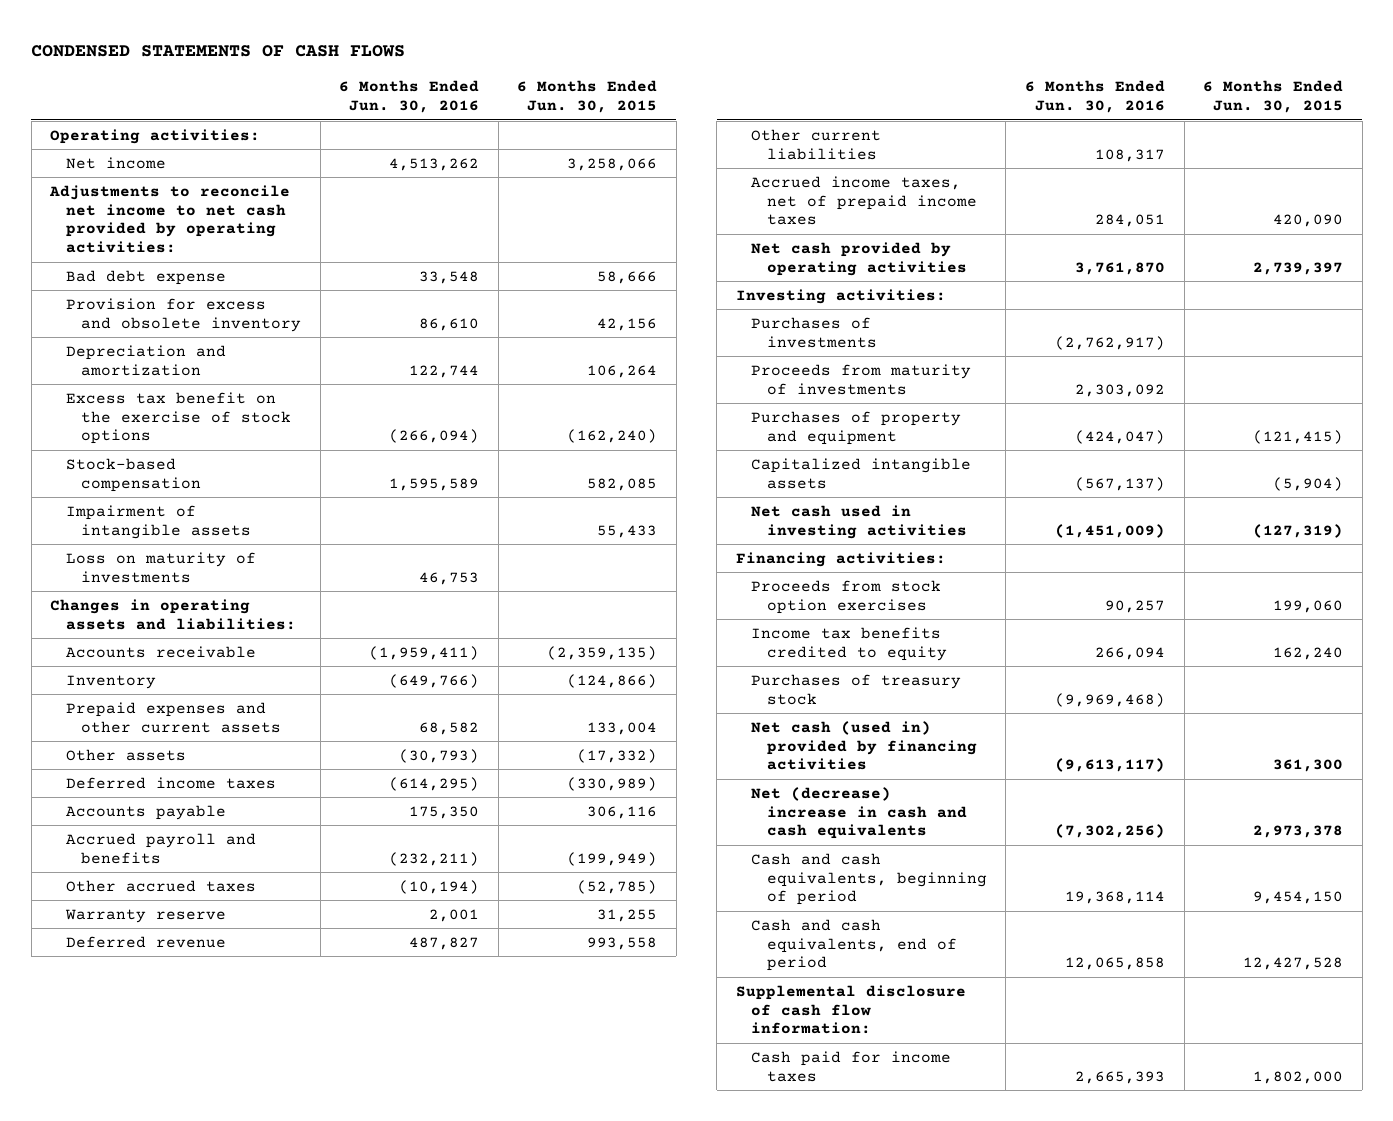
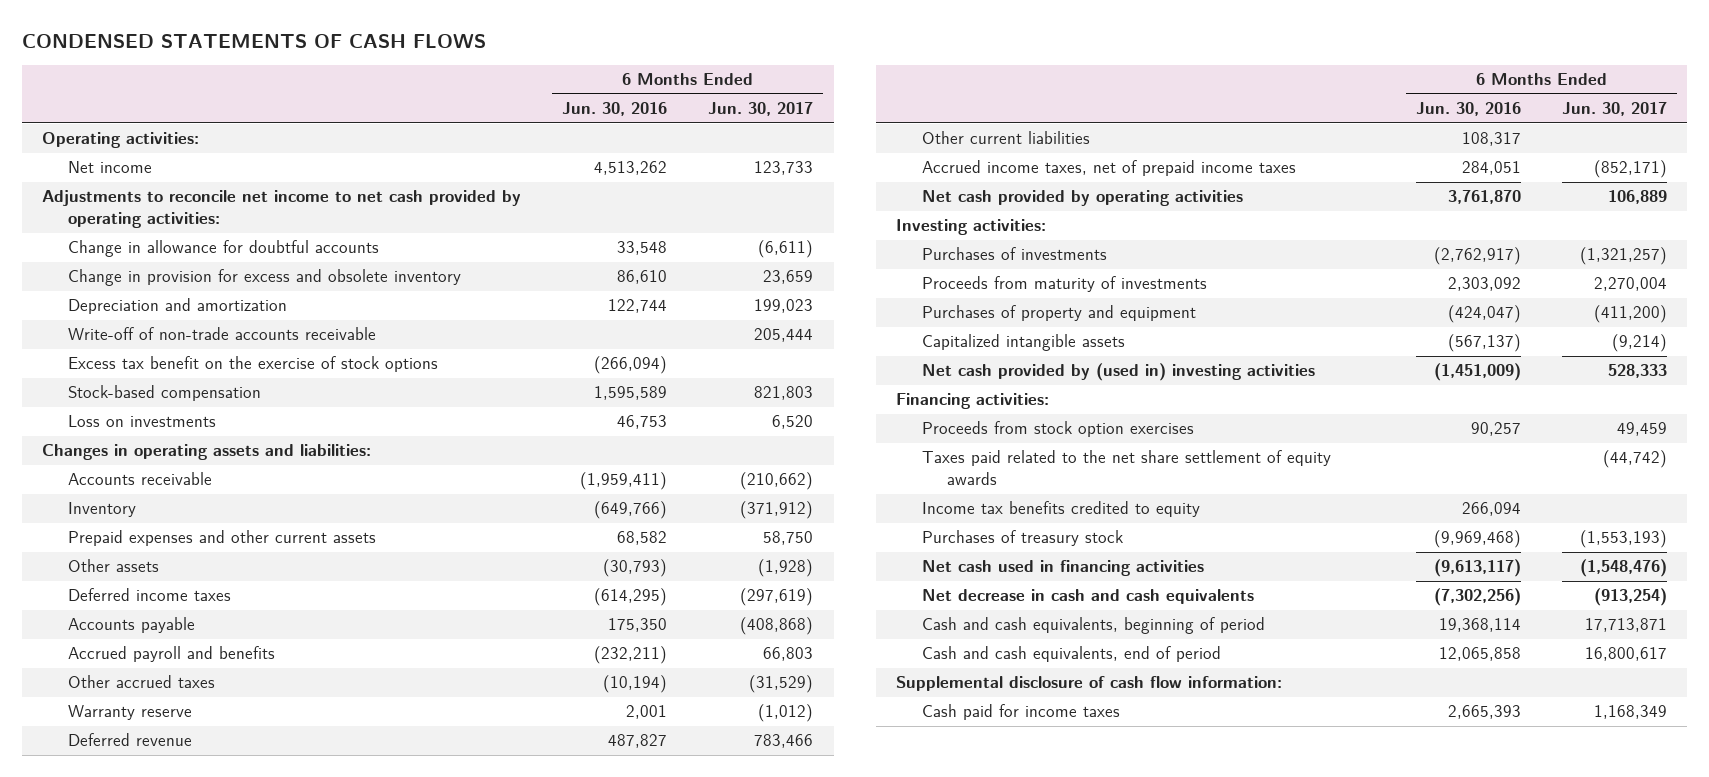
- | 6 Months Ended Jun. 30, 2016 | 6 Months Ended Jun. 30, 2015
+ | 6 Months Ended Jun. 30, 2016 | 6 Months Ended Jun. 30, 2017
- Bad debt expense | 33,548 | 58,666
- Provision for excess and obsolete inventory | 86,610 | 42,156
+ Change in allowance for doubtful accounts | 33,548 | (6,611)
+ Change in provision for excess and obsolete inventory | 86,610 | 23,659
+ Write-off of non-trade accounts receivable | | 205,444
- Impairment of intangible assets | | 55,433
- Loss on maturity of investments | 46,753 |
+ Loss on investments | 46,753 | 6,520
- Net cash used in investing activities | (1,451,009) | (127,319)
+ Net cash provided by (used in) investing activities | (1,451,009) | 528,333
+ Taxes paid related to the net share settlement of equity awards | | (44,742)
- Net cash (used in) provided by financing activities | (9,613,117) | 361,300
- Net (decrease) increase in cash and cash equivalents | (7,302,256) | 2,973,378
+ Net cash used in financing activities | (9,613,117) | (1,548,476)
+ Net decrease in cash and cash equivalents | (7,302,256) | (913,254)

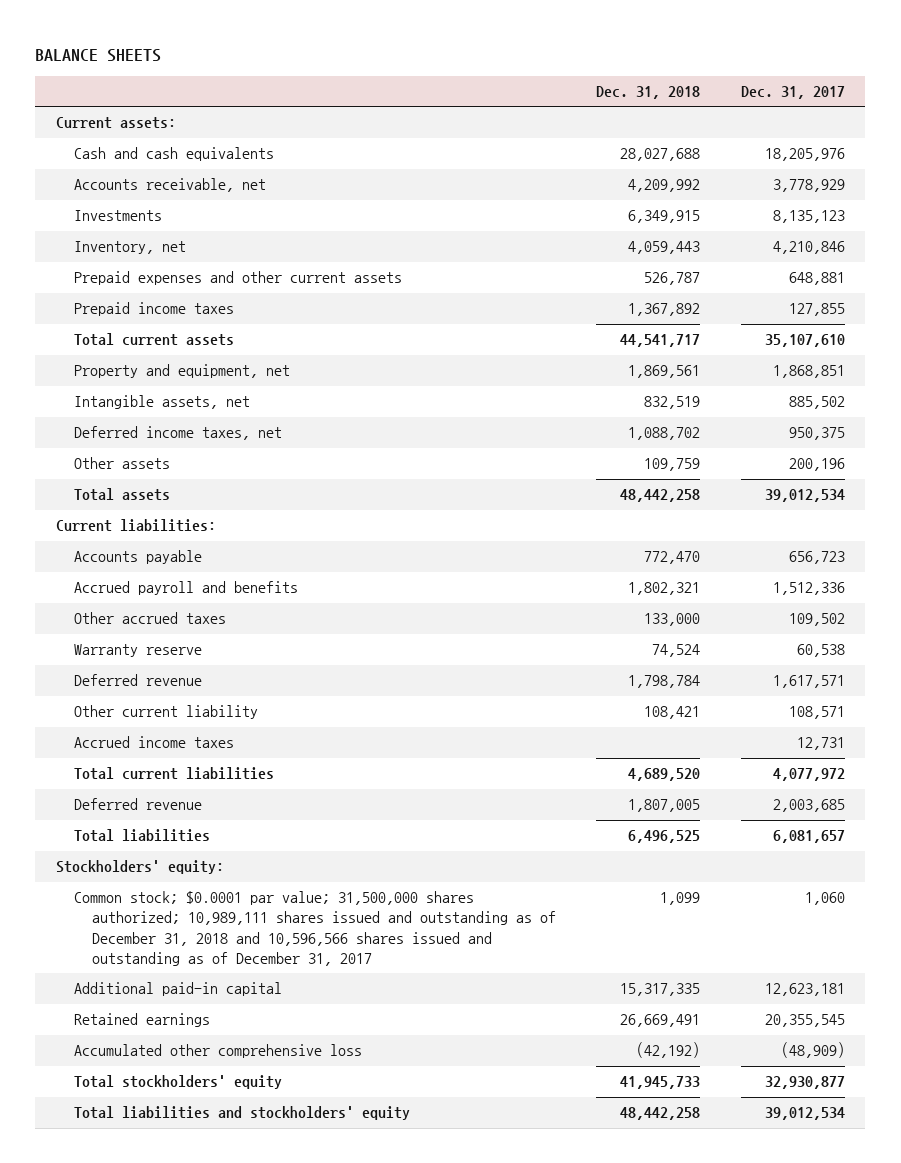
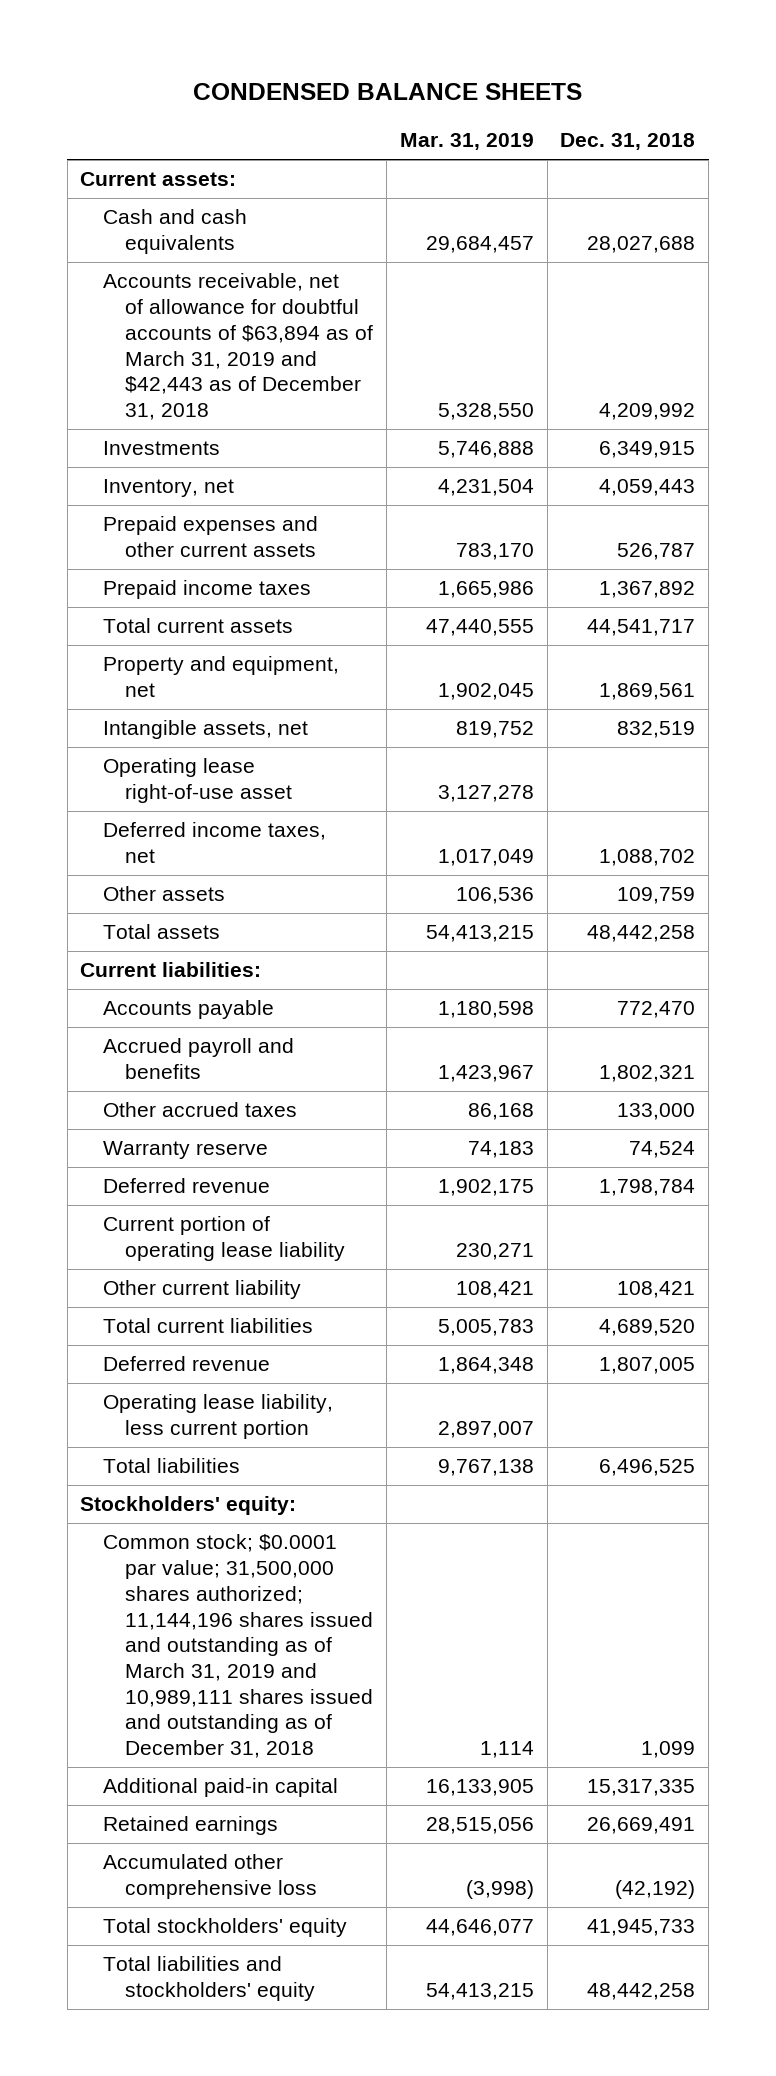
- BALANCE SHEETS
+ CONDENSED BALANCE SHEETS
- | Dec. 31, 2018 | Dec. 31, 2017
+ | Mar. 31, 2019 | Dec. 31, 2018
- Accounts receivable, net | 4,209,992 | 3,778,929
+ Accounts receivable, net of allowance for doubtful accounts of $63,894 as of March 31, 2019 and $42,443 as of December 31, 2018 | 5,328,550 | 4,209,992
+ Operating lease right-of-use asset | 3,127,278 |
+ Current portion of operating lease liability | 230,271 |
- Accrued income taxes | | 12,731
+ Operating lease liability, less current portion | 2,897,007 |
- Common stock; $0.0001 par value; 31,500,000 shares authorized; 10,989,111 shares issued and outstanding as of December 31, 2018 and 10,596,566 shares issued and outstanding as of December 31, 2017 | 1,099 | 1,060
+ Common stock; $0.0001 par value; 31,500,000 shares authorized; 11,144,196 shares issued and outstanding as of March 31, 2019 and 10,989,111 shares issued and outstanding as of December 31, 2018 | 1,114 | 1,099

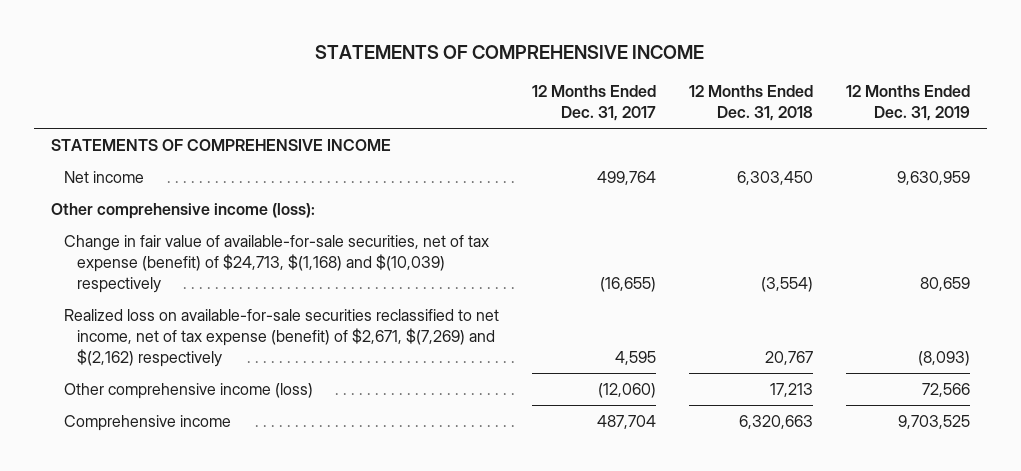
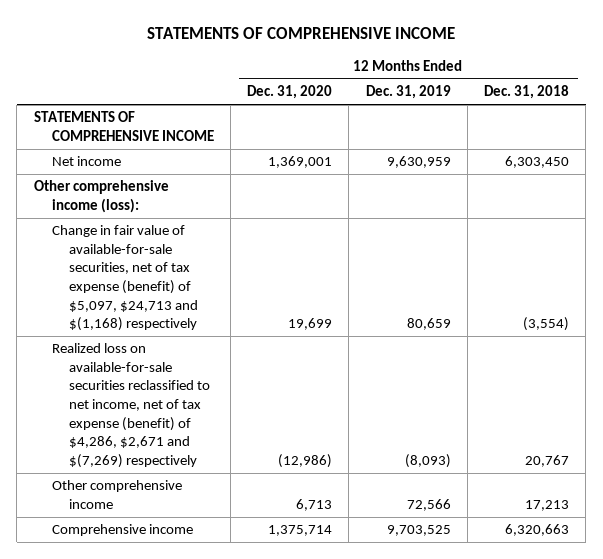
- | 12 Months Ended Dec. 31, 2017 | 12 Months Ended Dec. 31, 2018 | 12 Months Ended Dec. 31, 2019
+ | 12 Months Ended Dec. 31, 2020 | 12 Months Ended Dec. 31, 2019 | 12 Months Ended Dec. 31, 2018
- Change in fair value of available-for-sale securities, net of tax expense (benefit) of $24,713, $(1,168) and $(10,039) respectively | (16,655) | (3,554) | 80,659
- Realized loss on available-for-sale securities reclassified to net income, net of tax expense (benefit) of $2,671, $(7,269) and $(2,162) respectively | 4,595 | 20,767 | (8,093)
- Other comprehensive income (loss) | (12,060) | 17,213 | 72,566
+ Change in fair value of available-for-sale securities, net of tax expense (benefit) of $5,097, $24,713 and $(1,168) respectively | 19,699 | 80,659 | (3,554)
+ Realized loss on available-for-sale securities reclassified to net income, net of tax expense (benefit) of $4,286, $2,671 and $(7,269) respectively | (12,986) | (8,093) | 20,767
+ Other comprehensive income | 6,713 | 72,566 | 17,213

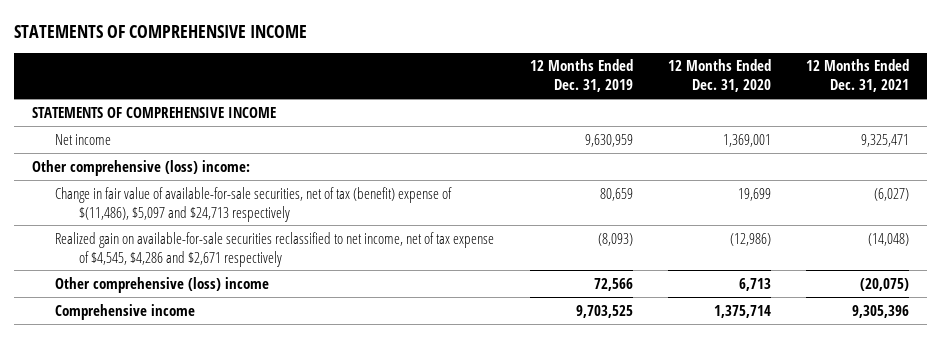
- | 12 Months Ended Dec. 31, 2020 | 12 Months Ended Dec. 31, 2019 | 12 Months Ended Dec. 31, 2018
+ | 12 Months Ended Dec. 31, 2019 | 12 Months Ended Dec. 31, 2020 | 12 Months Ended Dec. 31, 2021
- Other comprehensive income (loss):
- Change in fair value of available-for-sale securities, net of tax expense (benefit) of $5,097, $24,713 and $(1,168) respectively | 19,699 | 80,659 | (3,554)
- Realized loss on available-for-sale securities reclassified to net income, net of tax expense (benefit) of $4,286, $2,671 and $(7,269) respectively | (12,986) | (8,093) | 20,767
- Other comprehensive income | 6,713 | 72,566 | 17,213
+ Other comprehensive (loss) income:
+ Change in fair value of available-for-sale securities, net of tax (benefit) expense of $(11,486), $5,097 and $24,713 respectively | 80,659 | 19,699 | (6,027)
+ Realized gain on available-for-sale securities reclassified to net income, net of tax expense of $4,545, $4,286 and $2,671 respectively | (8,093) | (12,986) | (14,048)
+ Other comprehensive (loss) income | 72,566 | 6,713 | (20,075)

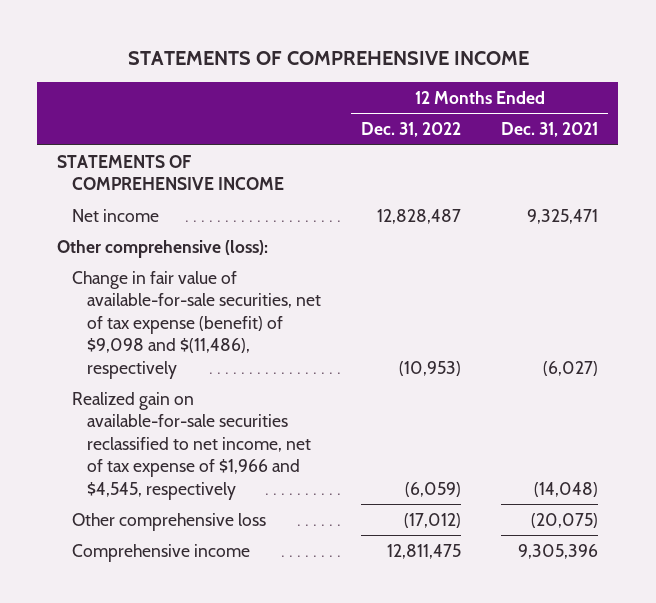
- | 12 Months Ended Dec. 31, 2019 | 12 Months Ended Dec. 31, 2020 | 12 Months Ended Dec. 31, 2021
+ | 12 Months Ended Dec. 31, 2022 | 12 Months Ended Dec. 31, 2021
- Other comprehensive (loss) income:
- Change in fair value of available-for-sale securities, net of tax (benefit) expense of $(11,486), $5,097 and $24,713 respectively | 80,659 | 19,699 | (6,027)
- Realized gain on available-for-sale securities reclassified to net income, net of tax expense of $4,545, $4,286 and $2,671 respectively | (8,093) | (12,986) | (14,048)
- Other comprehensive (loss) income | 72,566 | 6,713 | (20,075)
+ Other comprehensive (loss):
+ Change in fair value of available-for-sale securities, net of tax expense (benefit) of $9,098 and $(11,486), respectively | (10,953) | (6,027)
+ Realized gain on available-for-sale securities reclassified to net income, net of tax expense of $1,966 and $4,545, respectively | (6,059) | (14,048)
+ Other comprehensive loss | (17,012) | (20,075)

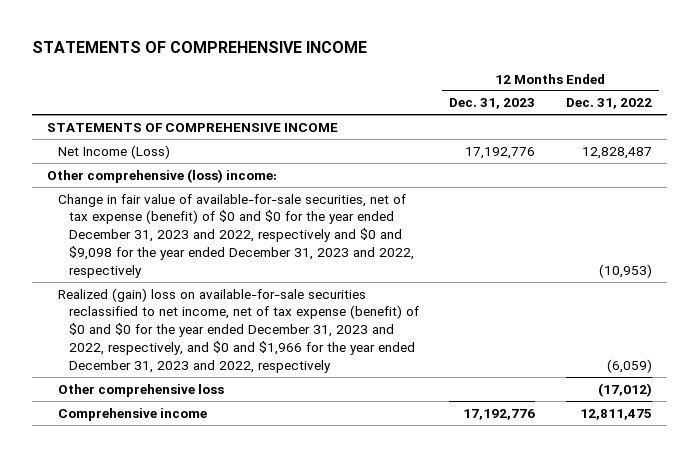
- | 12 Months Ended Dec. 31, 2022 | 12 Months Ended Dec. 31, 2021
+ | 12 Months Ended Dec. 31, 2023 | 12 Months Ended Dec. 31, 2022
- Net income | 12,828,487 | 9,325,471
- Other comprehensive (loss):
- Change in fair value of available-for-sale securities, net of tax expense (benefit) of $9,098 and $(11,486), respectively | (10,953) | (6,027)
- Realized gain on available-for-sale securities reclassified to net income, net of tax expense of $1,966 and $4,545, respectively | (6,059) | (14,048)
+ Net Income (Loss) | 17,192,776 | 12,828,487
+ Other comprehensive (loss) income:
+ Change in fair value of available-for-sale securities, net of tax expense (benefit) of $0 and $0 for the year ended December 31, 2023 and 2022, respectively and $0 and $9,098 for the year ended December 31, 2023 and 2022, respectively | | (10,953)
+ Realized (gain) loss on available-for-sale securities reclassified to net income, net of tax expense (benefit) of $0 and $0 for the year ended December 31, 2023 and 2022, respectively, and $0 and $1,966 for the year ended December 31, 2023 and 2022, respectively | | (6,059)

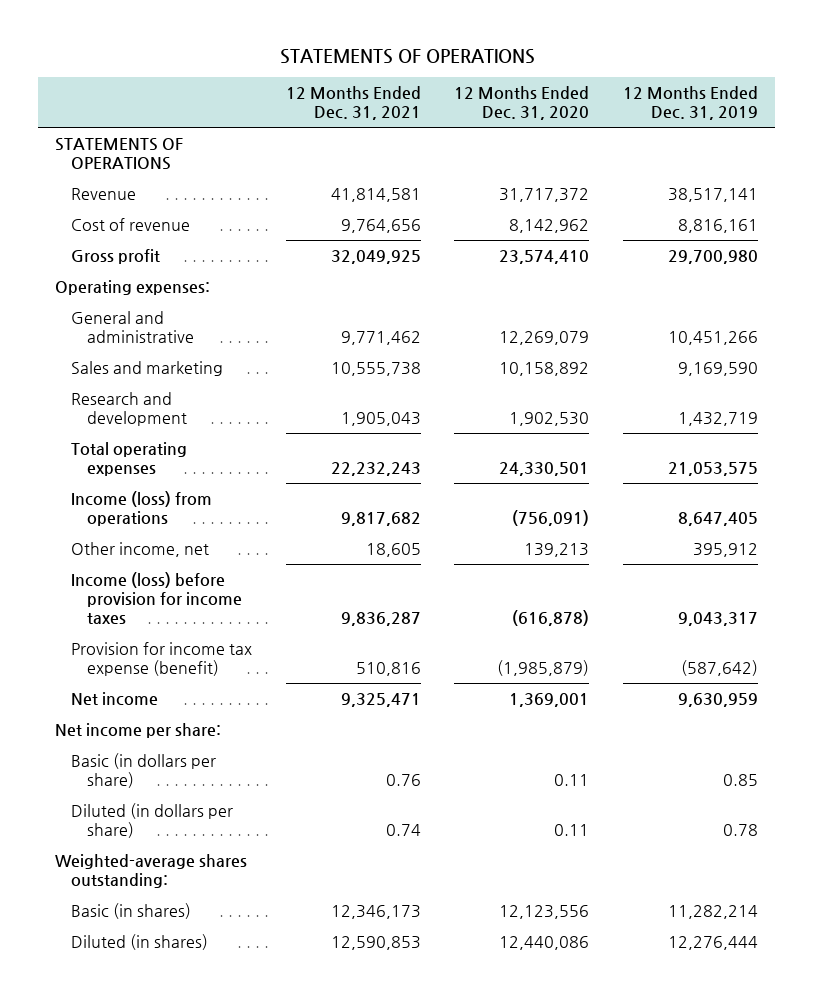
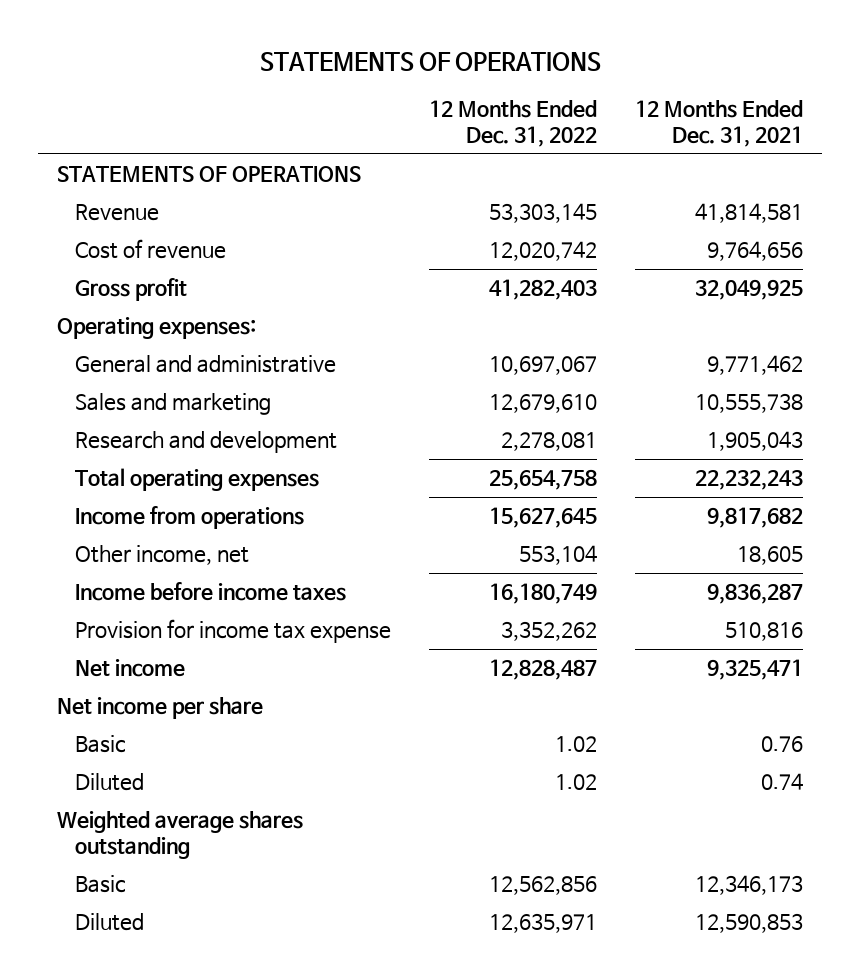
- | 12 Months Ended Dec. 31, 2021 | 12 Months Ended Dec. 31, 2020 | 12 Months Ended Dec. 31, 2019
+ | 12 Months Ended Dec. 31, 2022 | 12 Months Ended Dec. 31, 2021
- Income (loss) from operations | 9,817,682 | (756,091) | 8,647,405
+ Income from operations | 15,627,645 | 9,817,682
- Income (loss) before provision for income taxes | 9,836,287 | (616,878) | 9,043,317
- Provision for income tax expense (benefit) | 510,816 | (1,985,879) | (587,642)
+ Income before income taxes | 16,180,749 | 9,836,287
+ Provision for income tax expense | 3,352,262 | 510,816
- Net income per share:
- Basic (in dollars per share) | 0.76 | 0.11 | 0.85
- Diluted (in dollars per share) | 0.74 | 0.11 | 0.78
- Weighted-average shares outstanding:
- Basic (in shares) | 12,346,173 | 12,123,556 | 11,282,214
- Diluted (in shares) | 12,590,853 | 12,440,086 | 12,276,444
+ Net income per share
+ Basic | 1.02 | 0.76
+ Diluted | 1.02 | 0.74
+ Weighted average shares outstanding
+ Basic | 12,562,856 | 12,346,173
+ Diluted | 12,635,971 | 12,590,853

